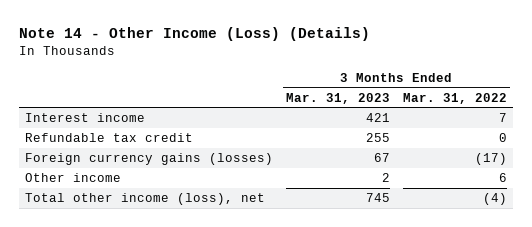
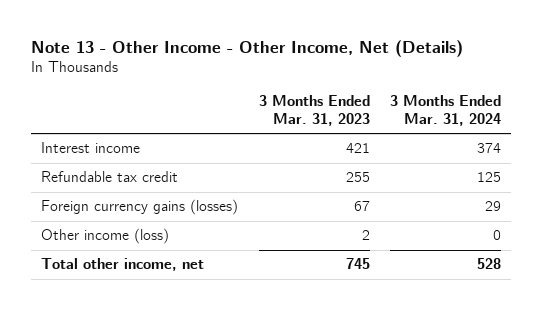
- Note 14 - Other Income (Loss) (Details)
+ Note 13 - Other Income - Other Income, Net (Details)
- | 3 Months Ended Mar. 31, 2023 | 3 Months Ended Mar. 31, 2022
+ | 3 Months Ended Mar. 31, 2023 | 3 Months Ended Mar. 31, 2024
- Other income | 2 | 6
- Total other income (loss), net | 745 | (4)
+ Other income (loss) | 2 | 0
+ Total other income, net | 745 | 528

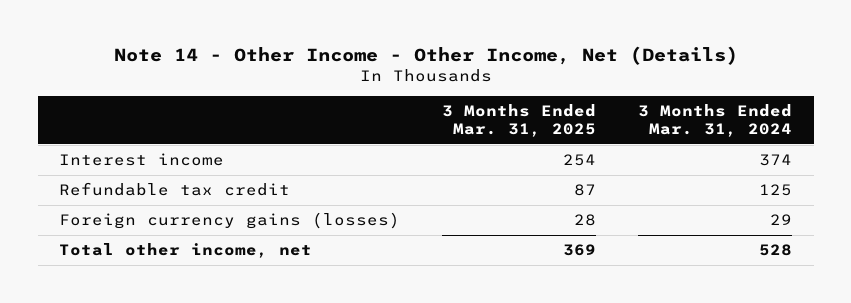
- Note 13 - Other Income - Other Income, Net (Details)
+ Note 14 - Other Income - Other Income, Net (Details)
- | 3 Months Ended Mar. 31, 2023 | 3 Months Ended Mar. 31, 2024
+ | 3 Months Ended Mar. 31, 2025 | 3 Months Ended Mar. 31, 2024
- Other income (loss) | 2 | 0

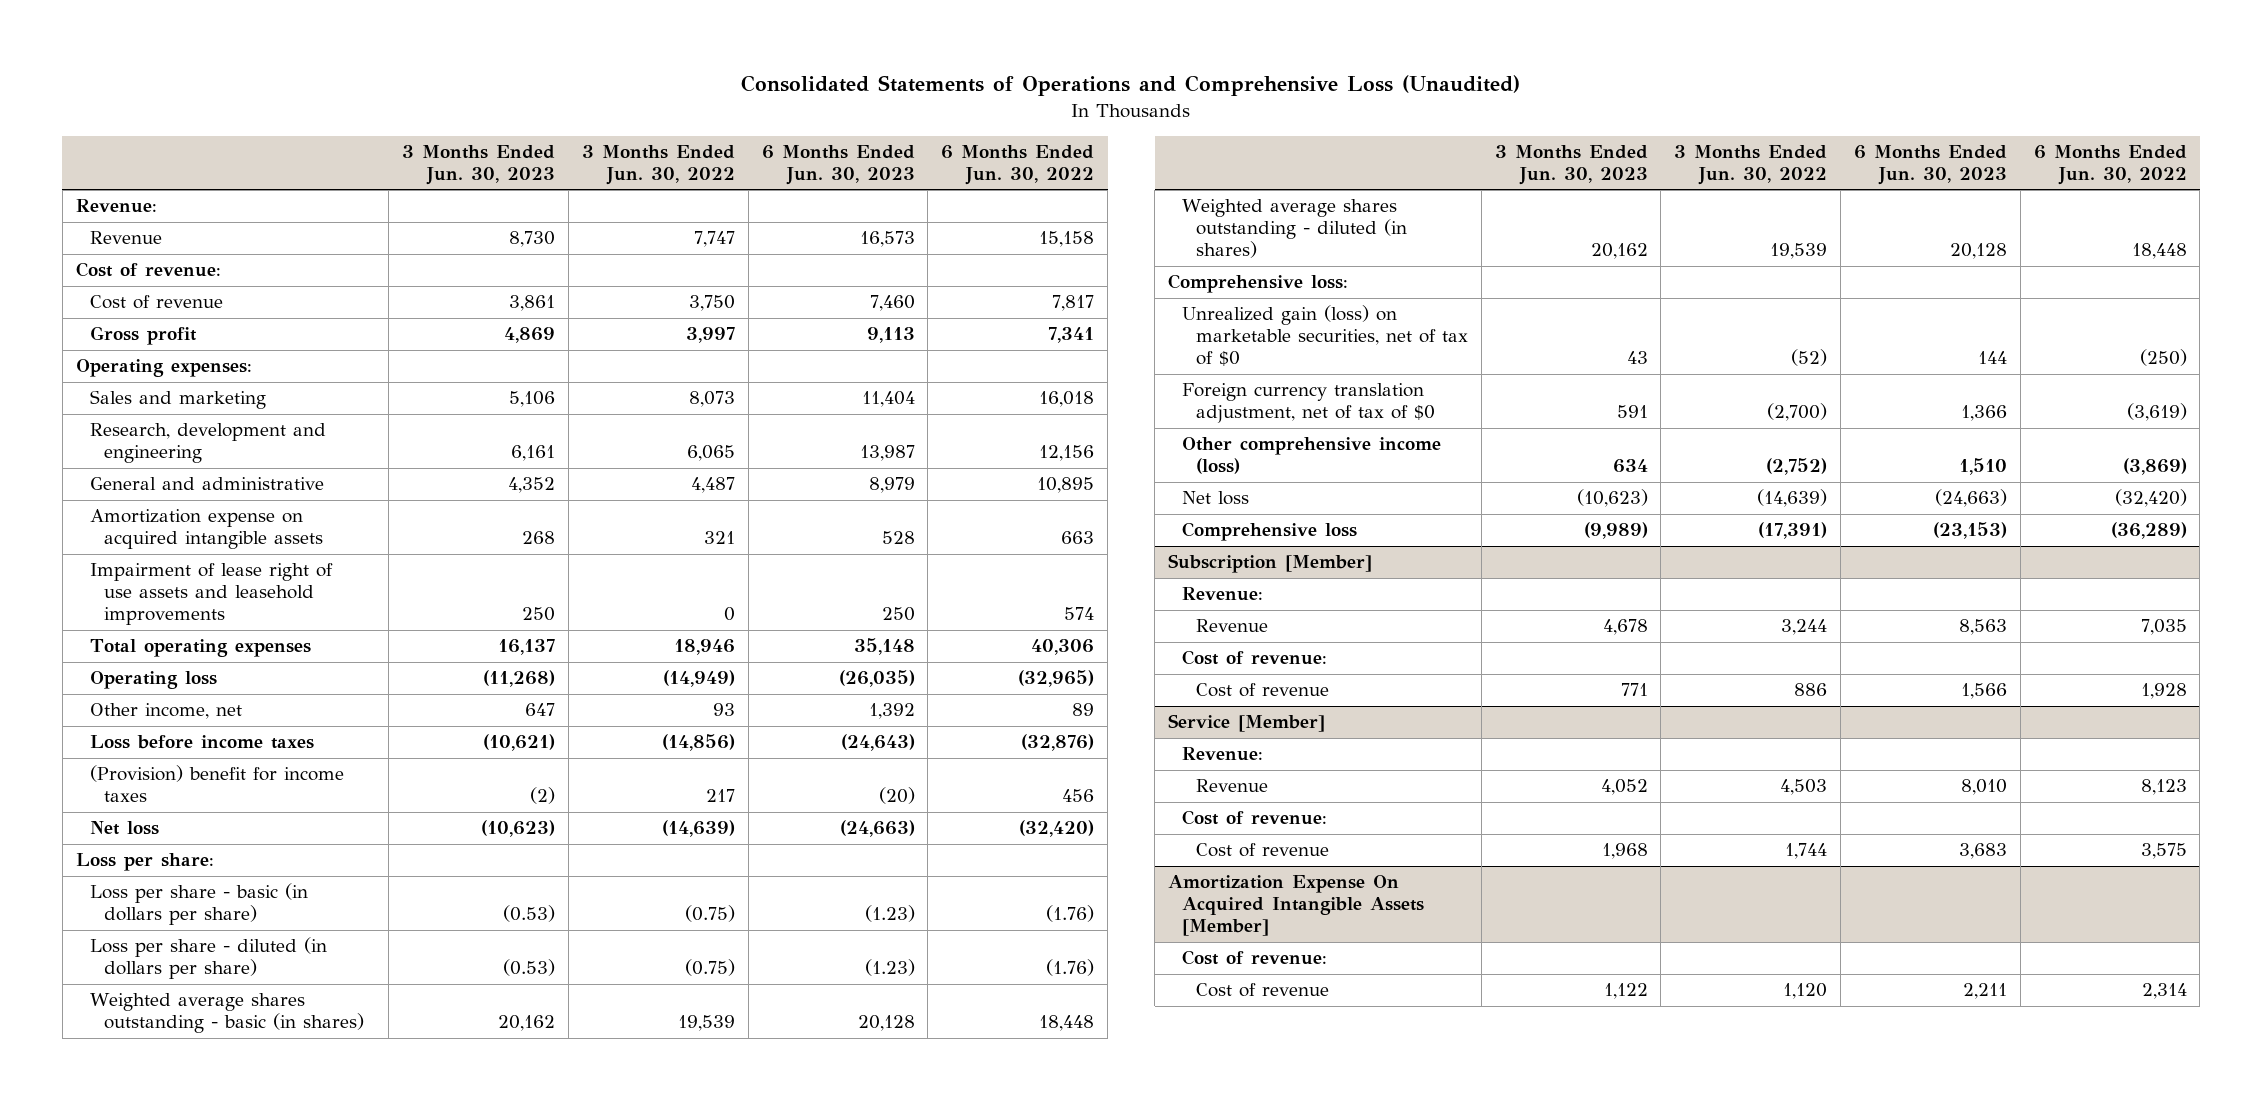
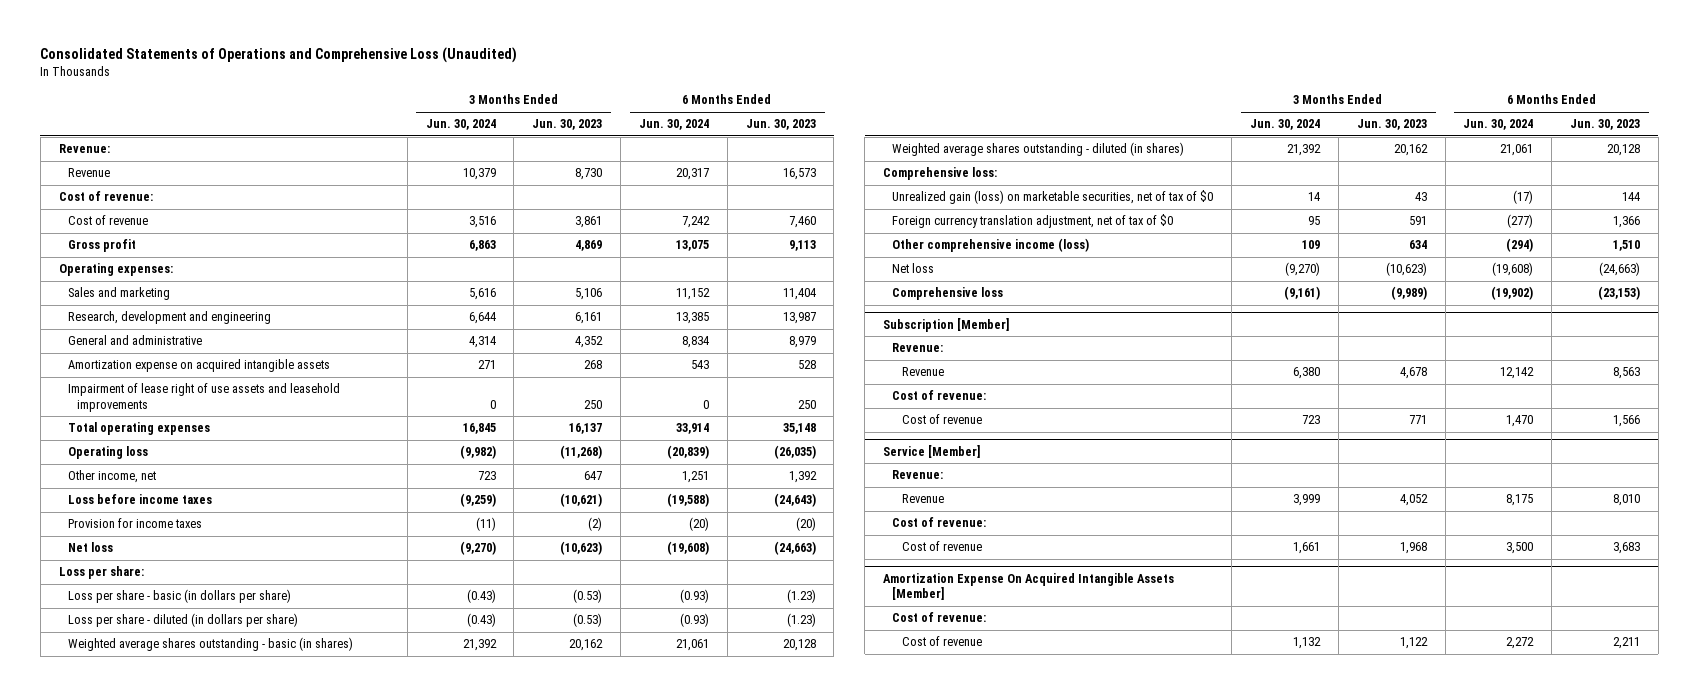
- | 3 Months Ended Jun. 30, 2023 | 3 Months Ended Jun. 30, 2022 | 6 Months Ended Jun. 30, 2023 | 6 Months Ended Jun. 30, 2022
+ | 3 Months Ended Jun. 30, 2024 | 3 Months Ended Jun. 30, 2023 | 6 Months Ended Jun. 30, 2024 | 6 Months Ended Jun. 30, 2023
- (Provision) benefit for income taxes | (2) | 217 | (20) | 456
+ Provision for income taxes | (11) | (2) | (20) | (20)

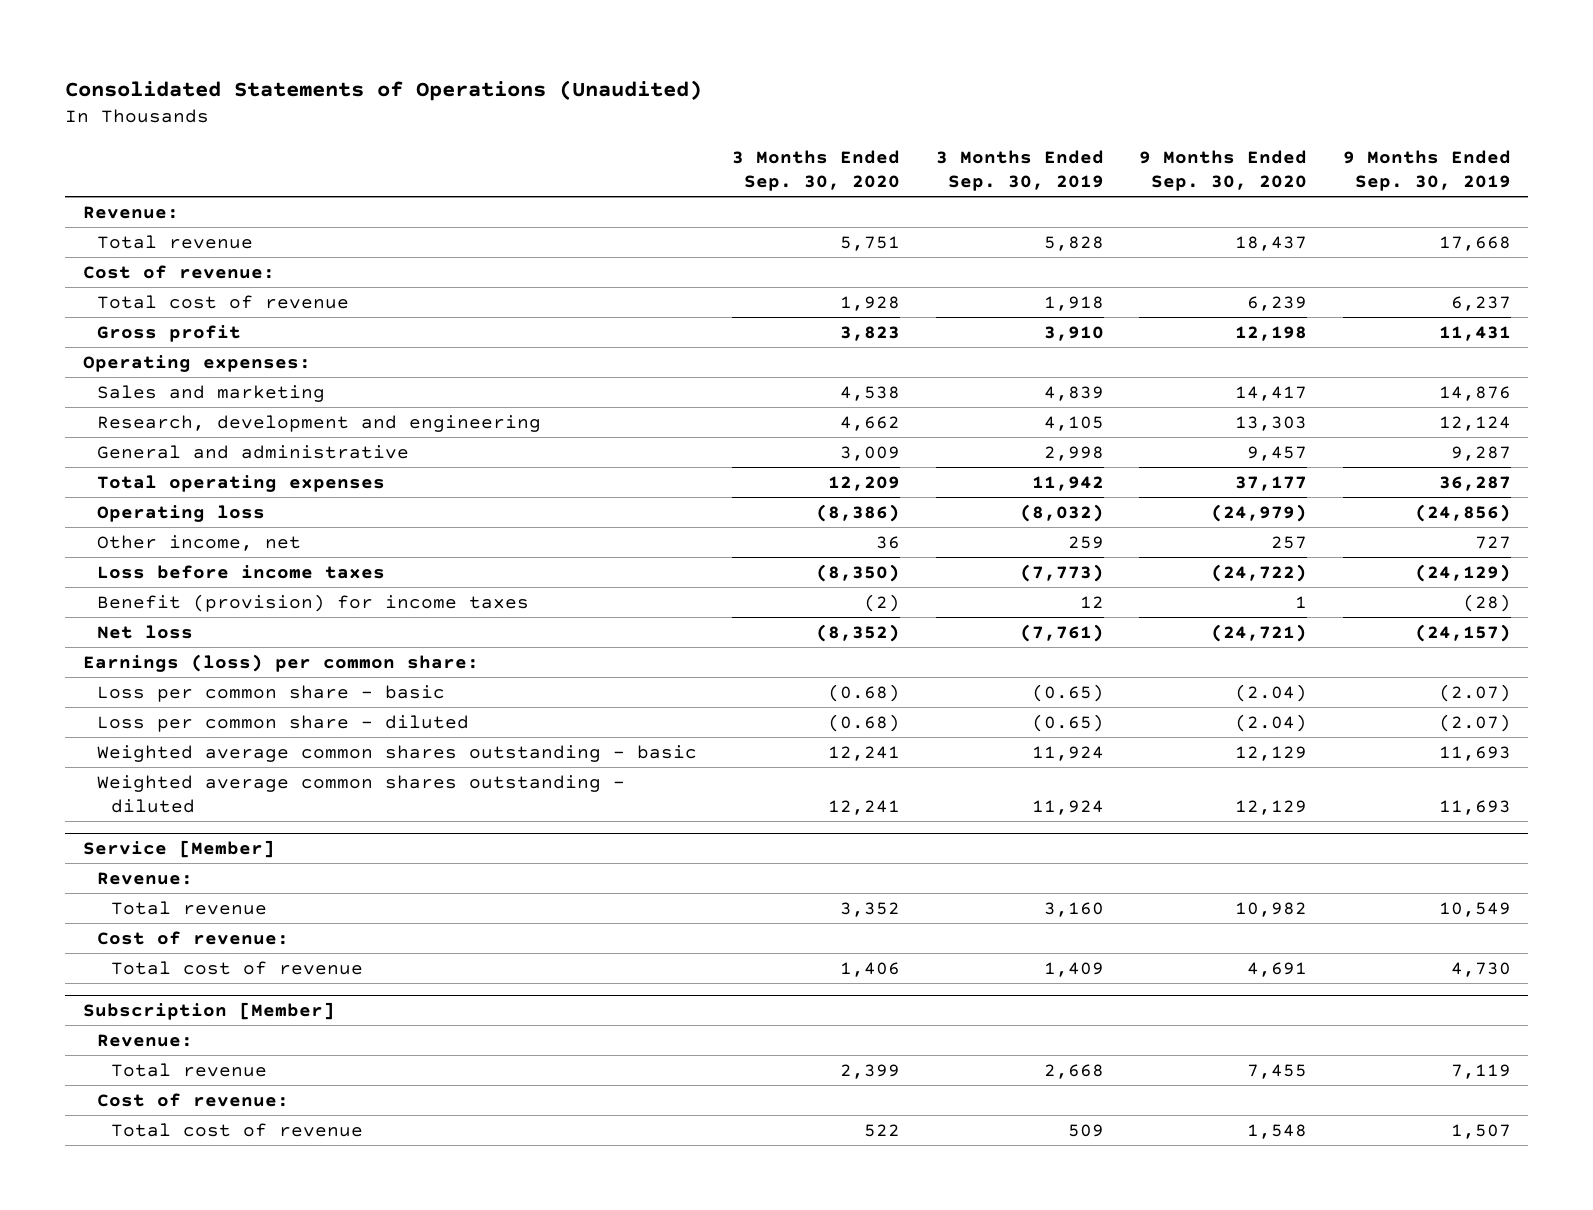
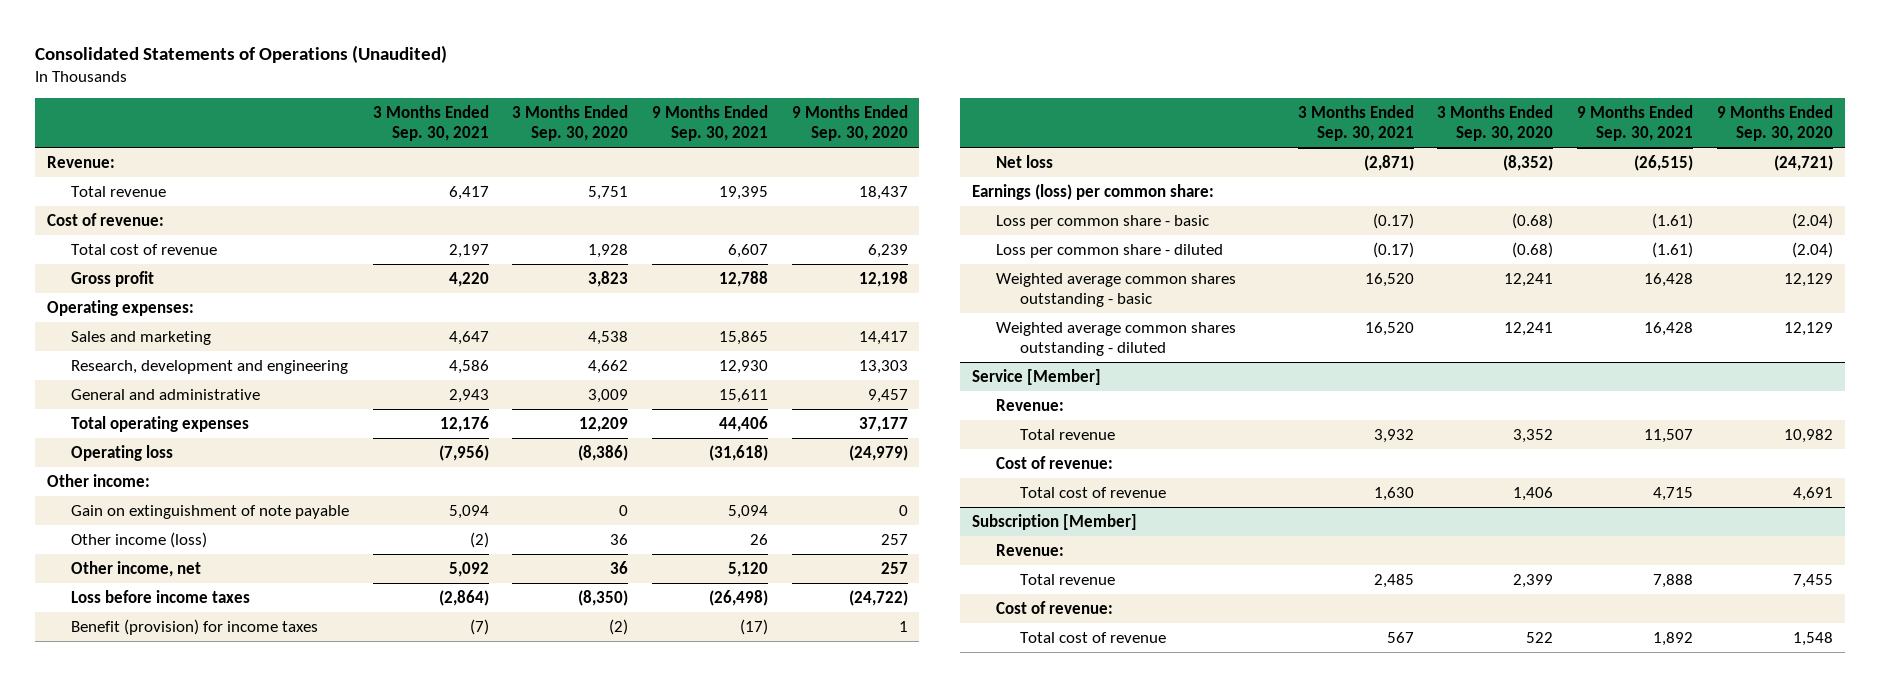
- | 3 Months Ended Sep. 30, 2020 | 3 Months Ended Sep. 30, 2019 | 9 Months Ended Sep. 30, 2020 | 9 Months Ended Sep. 30, 2019
+ | 3 Months Ended Sep. 30, 2021 | 3 Months Ended Sep. 30, 2020 | 9 Months Ended Sep. 30, 2021 | 9 Months Ended Sep. 30, 2020
+ Other income:
+ Gain on extinguishment of note payable | 5,094 | 0 | 5,094 | 0
+ Other income (loss) | (2) | 36 | 26 | 257

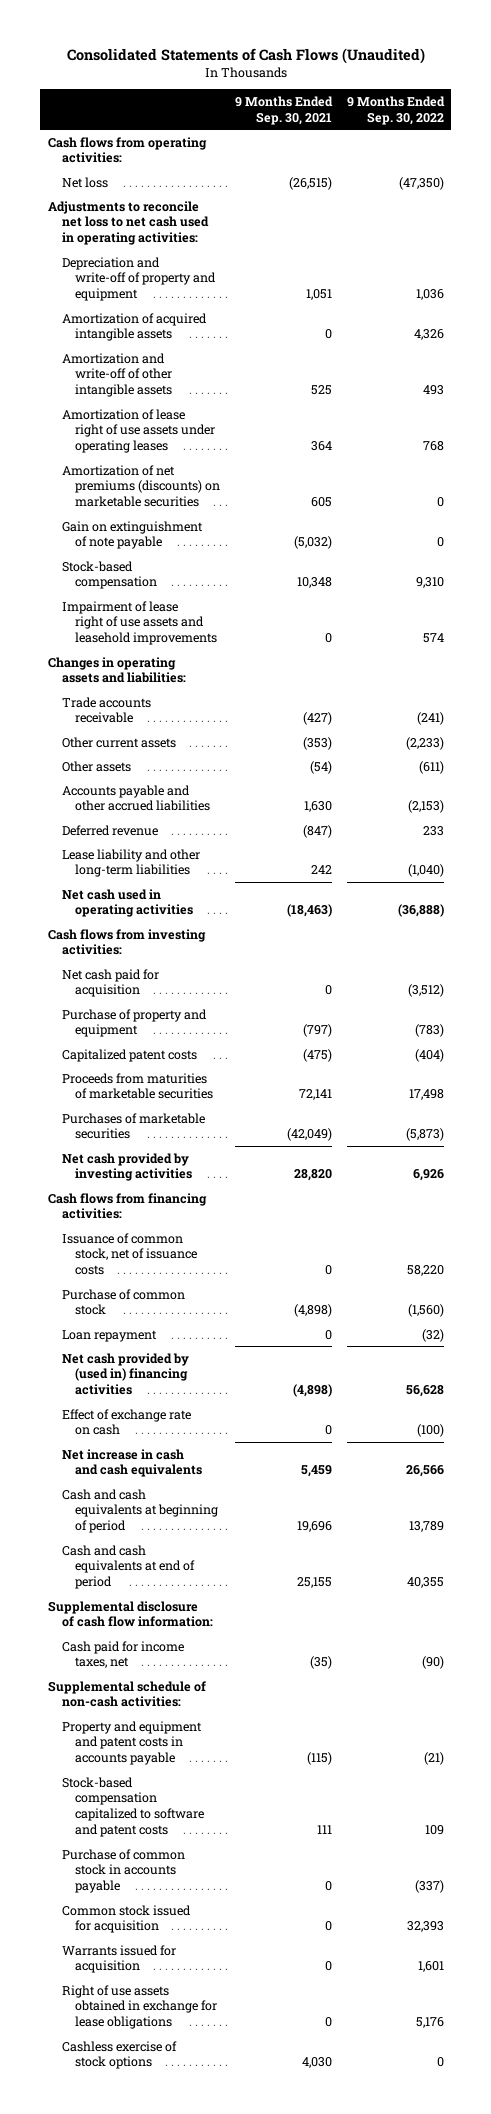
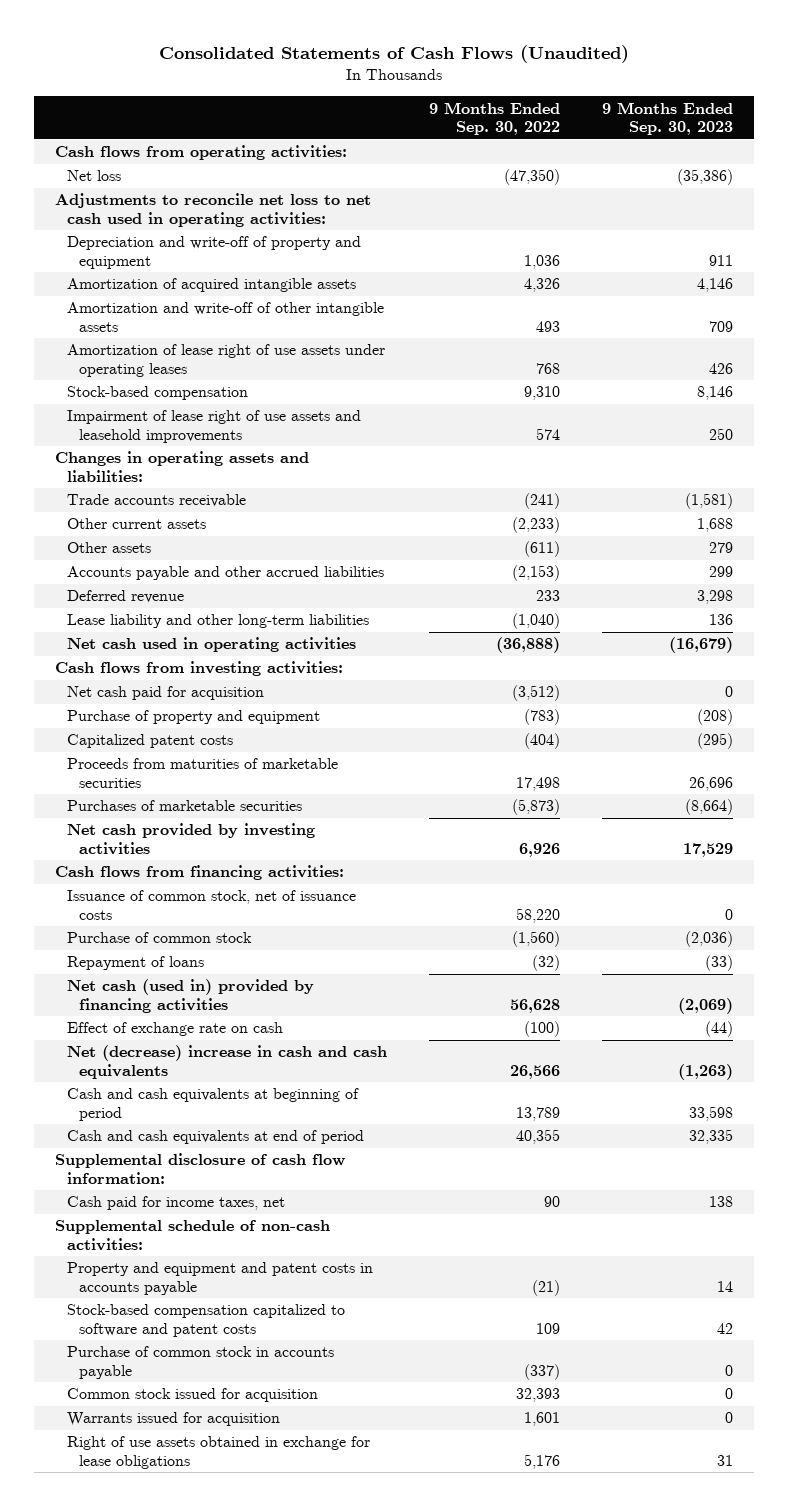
- | 9 Months Ended Sep. 30, 2021 | 9 Months Ended Sep. 30, 2022
+ | 9 Months Ended Sep. 30, 2022 | 9 Months Ended Sep. 30, 2023
- Amortization of net premiums (discounts) on marketable securities | 605 | 0
- Gain on extinguishment of note payable | (5,032) | 0
- Loan repayment | 0 | (32)
- Net cash provided by (used in) financing activities | (4,898) | 56,628
+ Repayment of loans | (32) | (33)
+ Net cash (used in) provided by financing activities | 56,628 | (2,069)
- Net increase in cash and cash equivalents | 5,459 | 26,566
+ Net (decrease) increase in cash and cash equivalents | 26,566 | (1,263)
- Cash paid for income taxes, net | (35) | (90)
+ Cash paid for income taxes, net | 90 | 138
- Cashless exercise of stock options | 4,030 | 0

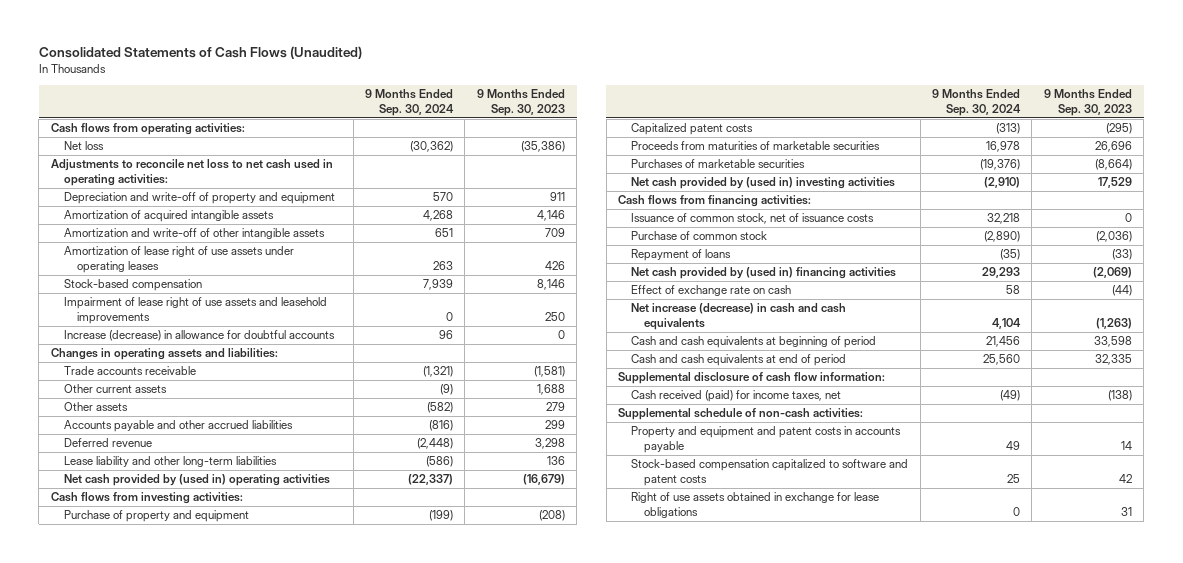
- | 9 Months Ended Sep. 30, 2022 | 9 Months Ended Sep. 30, 2023
+ | 9 Months Ended Sep. 30, 2024 | 9 Months Ended Sep. 30, 2023
+ Increase (decrease) in allowance for doubtful accounts | 96 | 0
- Net cash used in operating activities | (36,888) | (16,679)
+ Net cash provided by (used in) operating activities | (22,337) | (16,679)
- Net cash paid for acquisition | (3,512) | 0
- Net cash provided by investing activities | 6,926 | 17,529
+ Net cash provided by (used in) investing activities | (2,910) | 17,529
- Net cash (used in) provided by financing activities | 56,628 | (2,069)
+ Net cash provided by (used in) financing activities | 29,293 | (2,069)
- Net (decrease) increase in cash and cash equivalents | 26,566 | (1,263)
+ Net increase (decrease) in cash and cash equivalents | 4,104 | (1,263)
- Cash paid for income taxes, net | 90 | 138
+ Cash received (paid) for income taxes, net | (49) | (138)
- Purchase of common stock in accounts payable | (337) | 0
- Common stock issued for acquisition | 32,393 | 0
- Warrants issued for acquisition | 1,601 | 0

